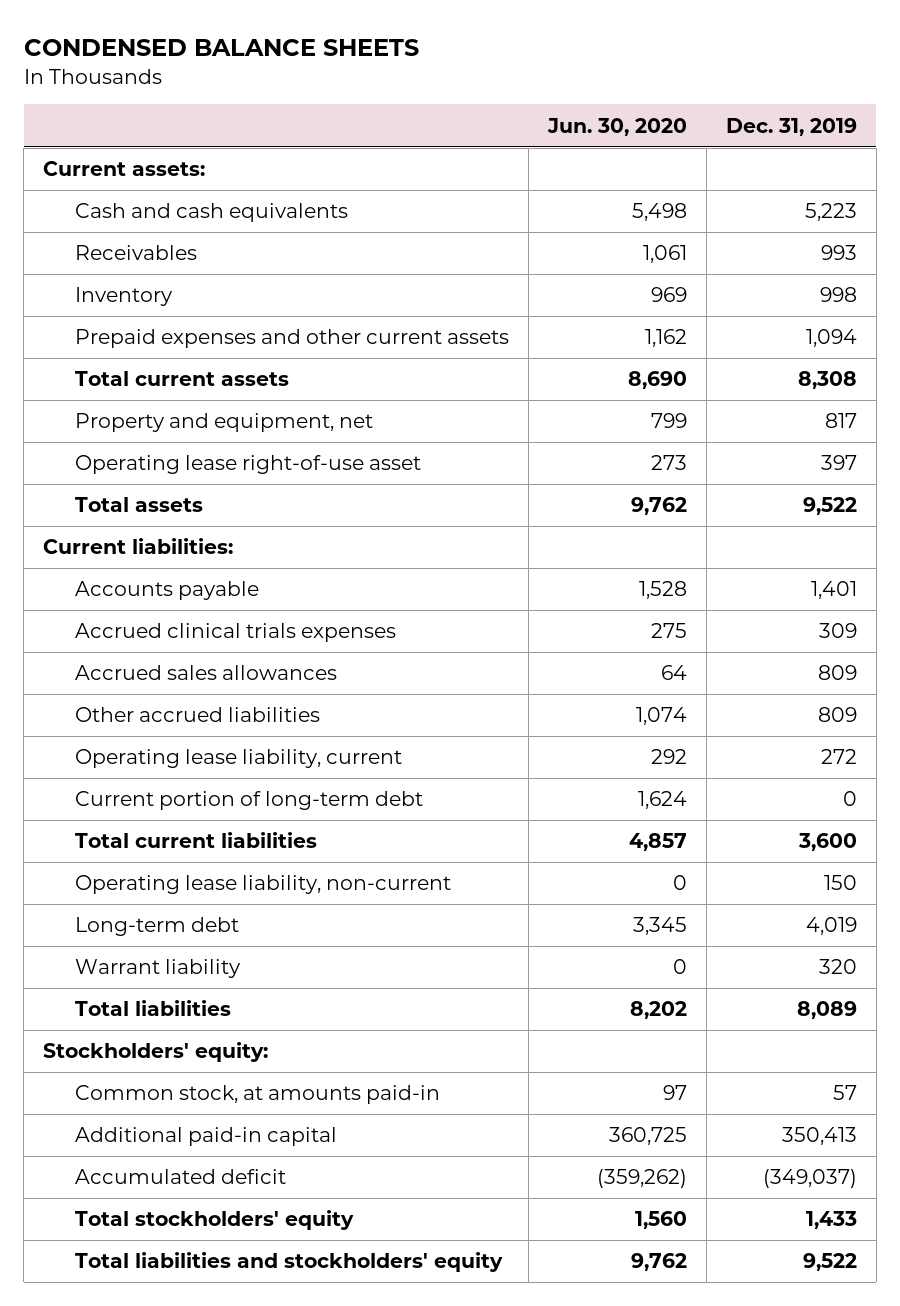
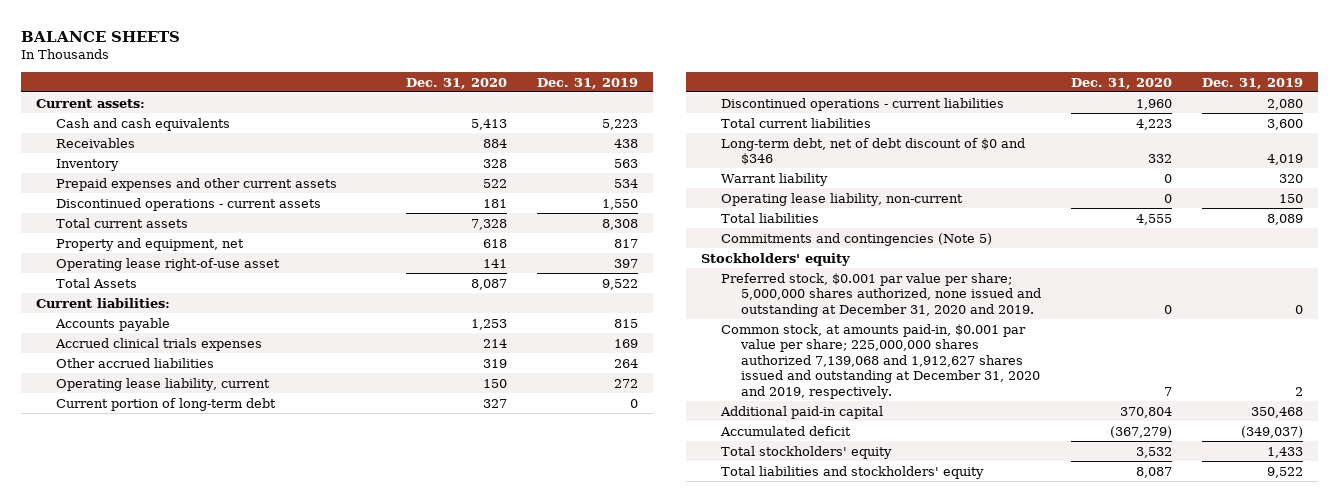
- CONDENSED BALANCE SHEETS
+ BALANCE SHEETS
- | Jun. 30, 2020 | Dec. 31, 2019
+ | Dec. 31, 2020 | Dec. 31, 2019
- Receivables | 1,061 | 993
- Inventory | 969 | 998
- Prepaid expenses and other current assets | 1,162 | 1,094
+ Receivables | 884 | 438
+ Inventory | 328 | 563
+ Prepaid expenses and other current assets | 522 | 534
+ Discontinued operations - current assets | 181 | 1,550
- Total assets | 9,762 | 9,522
+ Total Assets | 8,087 | 9,522
- Accounts payable | 1,528 | 1,401
- Accrued clinical trials expenses | 275 | 309
- Accrued sales allowances | 64 | 809
- Other accrued liabilities | 1,074 | 809
+ Accounts payable | 1,253 | 815
+ Accrued clinical trials expenses | 214 | 169
+ Other accrued liabilities | 319 | 264
+ Discontinued operations - current liabilities | 1,960 | 2,080
- Long-term debt | 3,345 | 4,019
+ Long-term debt, net of debt discount of $0 and $346 | 332 | 4,019
moved down: Operating lease liability, non-current | 0 | 150
- Stockholders' equity:
- Common stock, at amounts paid-in | 97 | 57
- Additional paid-in capital | 360,725 | 350,413
+ Commitments and contingencies (Note 5)
+ Stockholders' equity
+ Preferred stock, $0.001 par value per share; 5,000,000 shares authorized, none issued and outstanding at December 31, 2020 and 2019. | 0 | 0
+ Common stock, at amounts paid-in, $0.001 par value per share; 225,000,000 shares authorized 7,139,068 and 1,912,627 shares issued and outstanding at December 31, 2020 and 2019, respectively. | 7 | 2
+ Additional paid-in capital | 370,804 | 350,468

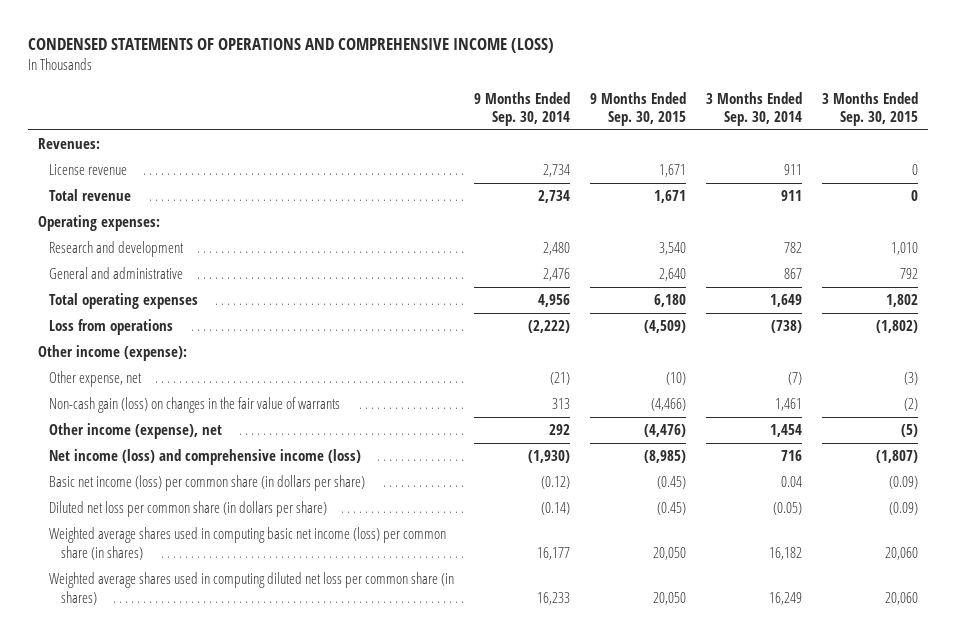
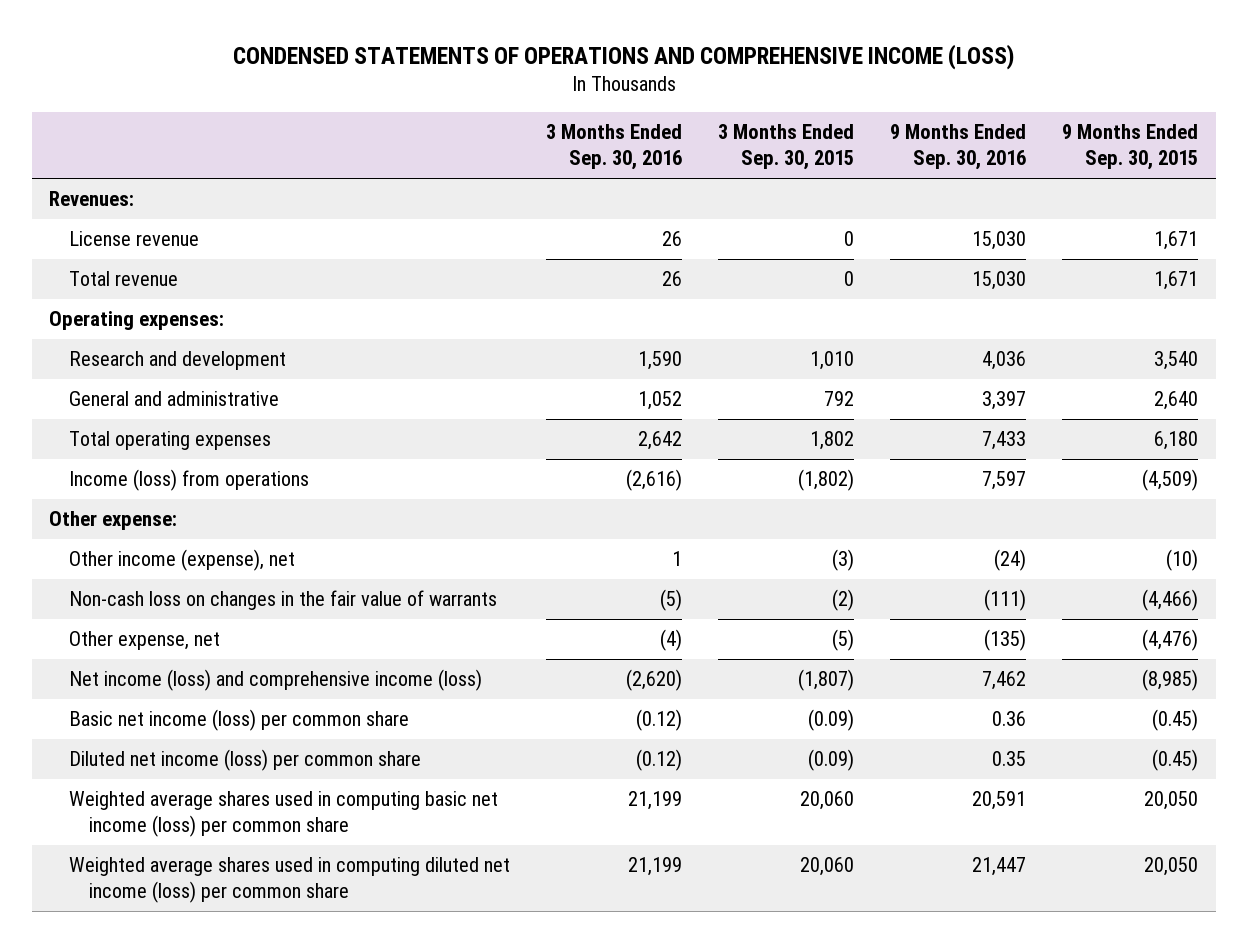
- | 9 Months Ended Sep. 30, 2014 | 9 Months Ended Sep. 30, 2015 | 3 Months Ended Sep. 30, 2014 | 3 Months Ended Sep. 30, 2015
+ | 3 Months Ended Sep. 30, 2016 | 3 Months Ended Sep. 30, 2015 | 9 Months Ended Sep. 30, 2016 | 9 Months Ended Sep. 30, 2015
- Loss from operations | (2,222) | (4,509) | (738) | (1,802)
- Other income (expense):
- Other expense, net | (21) | (10) | (7) | (3)
- Non-cash gain (loss) on changes in the fair value of warrants | 313 | (4,466) | 1,461 | (2)
- Other income (expense), net | 292 | (4,476) | 1,454 | (5)
+ Income (loss) from operations | (2,616) | (1,802) | 7,597 | (4,509)
+ Other expense:
+ Other income (expense), net | 1 | (3) | (24) | (10)
+ Non-cash loss on changes in the fair value of warrants | (5) | (2) | (111) | (4,466)
+ Other expense, net | (4) | (5) | (135) | (4,476)
- Basic net income (loss) per common share (in dollars per share) | (0.12) | (0.45) | 0.04 | (0.09)
- Diluted net loss per common share (in dollars per share) | (0.14) | (0.45) | (0.05) | (0.09)
- Weighted average shares used in computing basic net income (loss) per common share (in shares) | 16,177 | 20,050 | 16,182 | 20,060
- Weighted average shares used in computing diluted net loss per common share (in shares) | 16,233 | 20,050 | 16,249 | 20,060
+ Basic net income (loss) per common share | (0.12) | (0.09) | 0.36 | (0.45)
+ Diluted net income (loss) per common share | (0.12) | (0.09) | 0.35 | (0.45)
+ Weighted average shares used in computing basic net income (loss) per common share | 21,199 | 20,060 | 20,591 | 20,050
+ Weighted average shares used in computing diluted net income (loss) per common share | 21,199 | 20,060 | 21,447 | 20,050

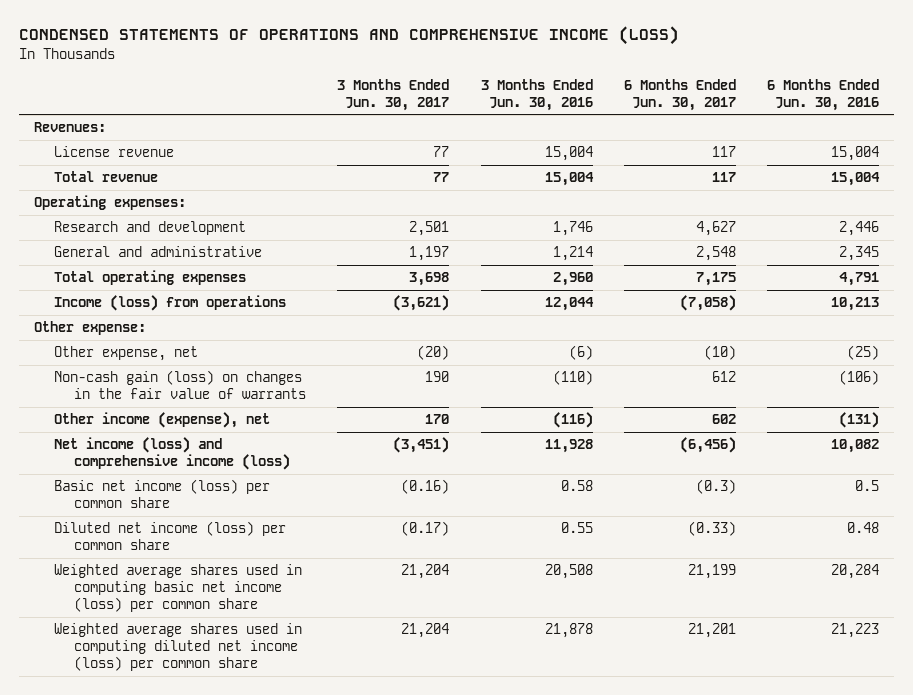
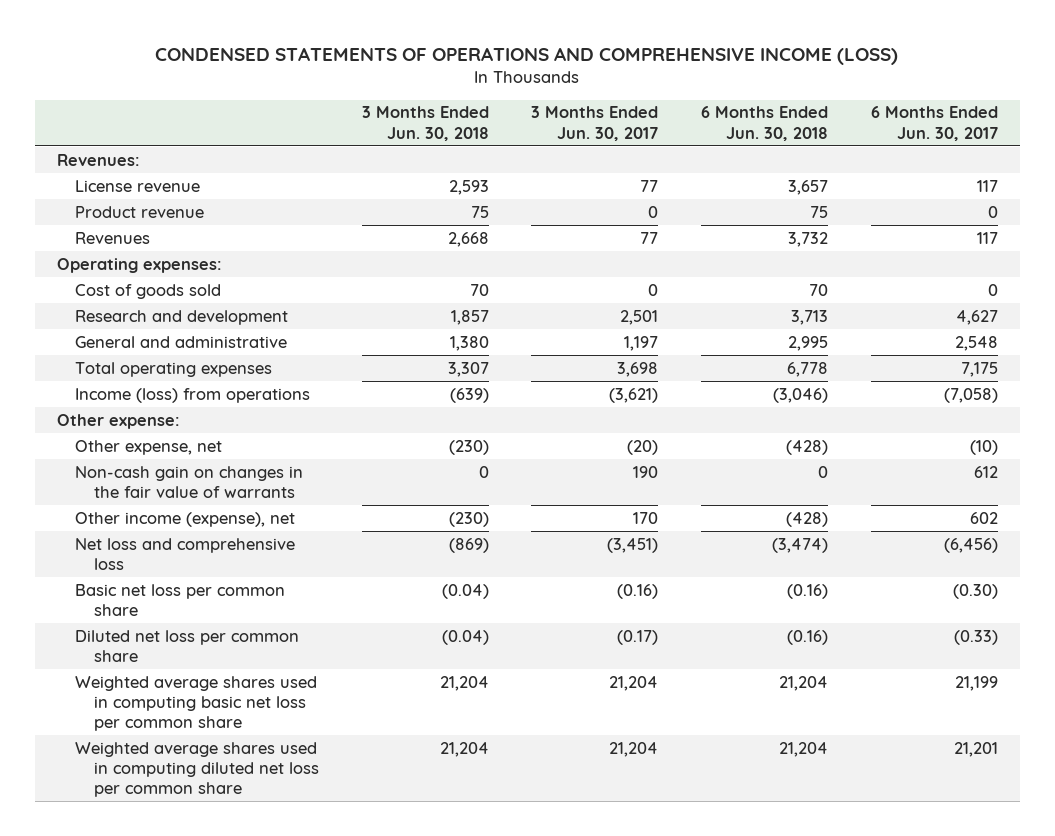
- | 3 Months Ended Jun. 30, 2017 | 3 Months Ended Jun. 30, 2016 | 6 Months Ended Jun. 30, 2017 | 6 Months Ended Jun. 30, 2016
+ | 3 Months Ended Jun. 30, 2018 | 3 Months Ended Jun. 30, 2017 | 6 Months Ended Jun. 30, 2018 | 6 Months Ended Jun. 30, 2017
- Total revenue | 77 | 15,004 | 117 | 15,004
+ Product revenue | 75 | 0 | 75 | 0
+ Revenues | 2,668 | 77 | 3,732 | 117
+ Cost of goods sold | 70 | 0 | 70 | 0
- Non-cash gain (loss) on changes in the fair value of warrants | 190 | (110) | 612 | (106)
+ Non-cash gain on changes in the fair value of warrants | 0 | 190 | 0 | 612
- Net income (loss) and comprehensive income (loss) | (3,451) | 11,928 | (6,456) | 10,082
- Basic net income (loss) per common share | (0.16) | 0.58 | (0.3) | 0.5
- Diluted net income (loss) per common share | (0.17) | 0.55 | (0.33) | 0.48
- Weighted average shares used in computing basic net income (loss) per common share | 21,204 | 20,508 | 21,199 | 20,284
- Weighted average shares used in computing diluted net income (loss) per common share | 21,204 | 21,878 | 21,201 | 21,223
+ Net loss and comprehensive loss | (869) | (3,451) | (3,474) | (6,456)
+ Basic net loss per common share | (0.04) | (0.16) | (0.16) | (0.30)
+ Diluted net loss per common share | (0.04) | (0.17) | (0.16) | (0.33)
+ Weighted average shares used in computing basic net loss per common share | 21,204 | 21,204 | 21,204 | 21,199
+ Weighted average shares used in computing diluted net loss per common share | 21,204 | 21,204 | 21,204 | 21,201

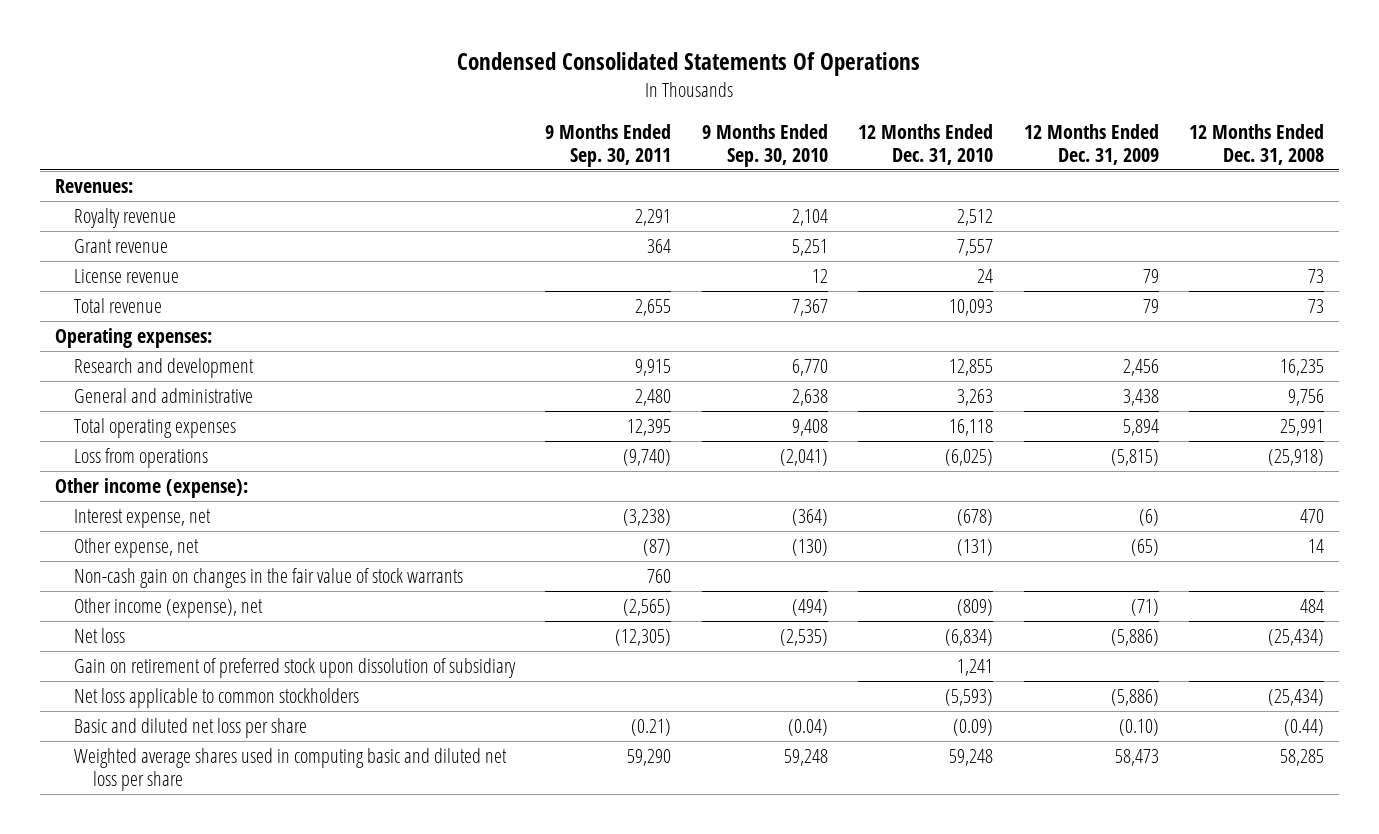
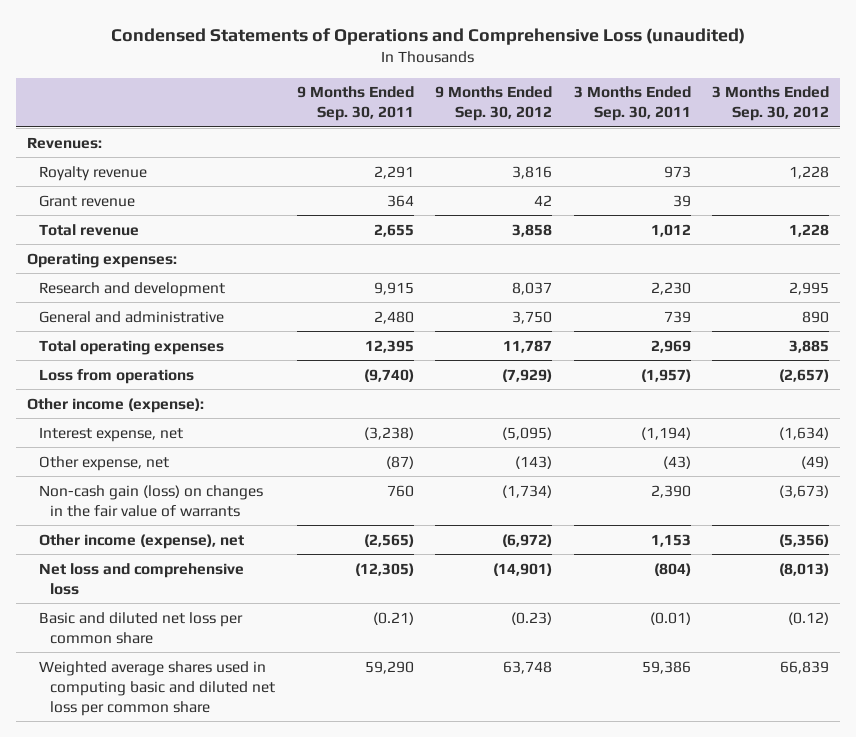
- Condensed Consolidated Statements Of Operations
+ Condensed Statements of Operations and Comprehensive Loss (unaudited)
- | 9 Months Ended Sep. 30, 2011 | 9 Months Ended Sep. 30, 2010 | 12 Months Ended Dec. 31, 2010 | 12 Months Ended Dec. 31, 2009 | 12 Months Ended Dec. 31, 2008
+ | 9 Months Ended Sep. 30, 2011 | 9 Months Ended Sep. 30, 2012 | 3 Months Ended Sep. 30, 2011 | 3 Months Ended Sep. 30, 2012
- License revenue | | 12 | 24 | 79 | 73
- Non-cash gain on changes in the fair value of stock warrants | 760 | | | |
+ Non-cash gain (loss) on changes in the fair value of warrants | 760 | (1,734) | 2,390 | (3,673)
- Net loss | (12,305) | (2,535) | (6,834) | (5,886) | (25,434)
- Gain on retirement of preferred stock upon dissolution of subsidiary | | | 1,241 | |
- Net loss applicable to common stockholders | | | (5,593) | (5,886) | (25,434)
- Basic and diluted net loss per share | (0.21) | (0.04) | (0.09) | (0.10) | (0.44)
- Weighted average shares used in computing basic and diluted net loss per share | 59,290 | 59,248 | 59,248 | 58,473 | 58,285
+ Net loss and comprehensive loss | (12,305) | (14,901) | (804) | (8,013)
+ Basic and diluted net loss per common share | (0.21) | (0.23) | (0.01) | (0.12)
+ Weighted average shares used in computing basic and diluted net loss per common share | 59,290 | 63,748 | 59,386 | 66,839

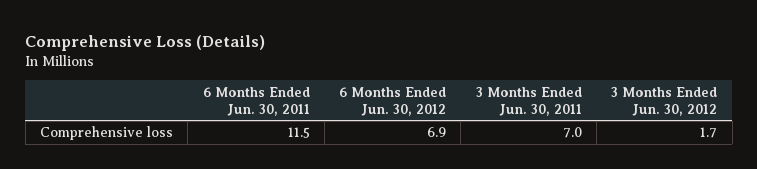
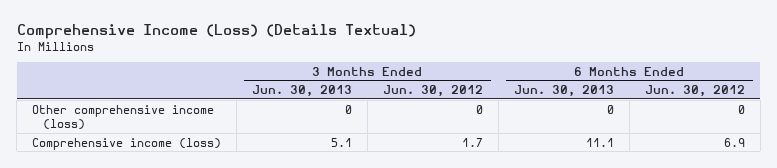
- Comprehensive Loss (Details)
+ Comprehensive Income (Loss) (Details Textual)
- | 6 Months Ended Jun. 30, 2011 | 6 Months Ended Jun. 30, 2012 | 3 Months Ended Jun. 30, 2011 | 3 Months Ended Jun. 30, 2012
+ | 3 Months Ended Jun. 30, 2013 | 3 Months Ended Jun. 30, 2012 | 6 Months Ended Jun. 30, 2013 | 6 Months Ended Jun. 30, 2012
- Comprehensive loss | 11.5 | 6.9 | 7.0 | 1.7
+ Other comprehensive income (loss) | 0 | 0 | 0 | 0
+ Comprehensive income (loss) | 5.1 | 1.7 | 11.1 | 6.9

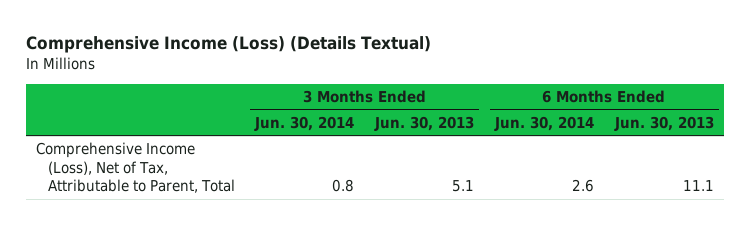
- | 3 Months Ended Jun. 30, 2013 | 3 Months Ended Jun. 30, 2012 | 6 Months Ended Jun. 30, 2013 | 6 Months Ended Jun. 30, 2012
+ | 3 Months Ended Jun. 30, 2014 | 3 Months Ended Jun. 30, 2013 | 6 Months Ended Jun. 30, 2014 | 6 Months Ended Jun. 30, 2013
- Other comprehensive income (loss) | 0 | 0 | 0 | 0
- Comprehensive income (loss) | 5.1 | 1.7 | 11.1 | 6.9
+ Comprehensive Income (Loss), Net of Tax, Attributable to Parent, Total | 0.8 | 5.1 | 2.6 | 11.1

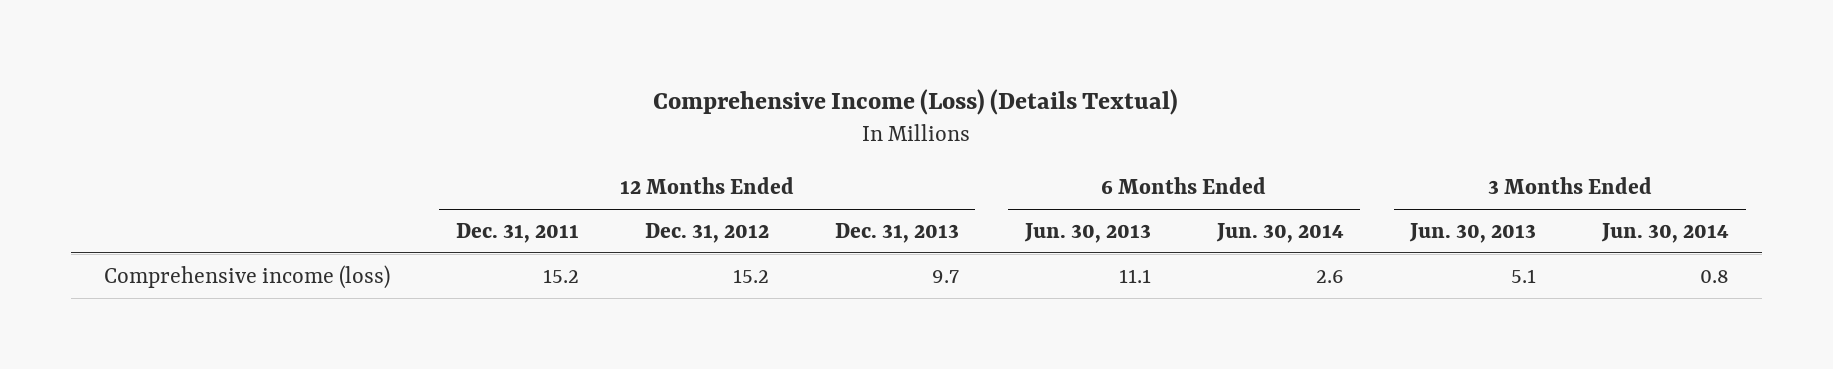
- | 3 Months Ended Jun. 30, 2014 | 3 Months Ended Jun. 30, 2013 | 6 Months Ended Jun. 30, 2014 | 6 Months Ended Jun. 30, 2013
+ | 12 Months Ended Dec. 31, 2011 | 12 Months Ended Dec. 31, 2012 | 12 Months Ended Dec. 31, 2013 | 6 Months Ended Jun. 30, 2013 | 6 Months Ended Jun. 30, 2014 | 3 Months Ended Jun. 30, 2013 | 3 Months Ended Jun. 30, 2014
- Comprehensive Income (Loss), Net of Tax, Attributable to Parent, Total | 0.8 | 5.1 | 2.6 | 11.1
+ Comprehensive income (loss) | 15.2 | 15.2 | 9.7 | 11.1 | 2.6 | 5.1 | 0.8

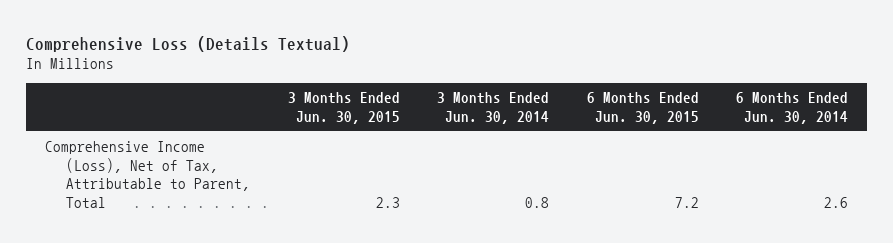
- Comprehensive Income (Loss) (Details Textual)
+ Comprehensive Loss (Details Textual)
- | 12 Months Ended Dec. 31, 2011 | 12 Months Ended Dec. 31, 2012 | 12 Months Ended Dec. 31, 2013 | 6 Months Ended Jun. 30, 2013 | 6 Months Ended Jun. 30, 2014 | 3 Months Ended Jun. 30, 2013 | 3 Months Ended Jun. 30, 2014
+ | 3 Months Ended Jun. 30, 2015 | 3 Months Ended Jun. 30, 2014 | 6 Months Ended Jun. 30, 2015 | 6 Months Ended Jun. 30, 2014
- Comprehensive income (loss) | 15.2 | 15.2 | 9.7 | 11.1 | 2.6 | 5.1 | 0.8
+ Comprehensive Income (Loss), Net of Tax, Attributable to Parent, Total | 2.3 | 0.8 | 7.2 | 2.6

